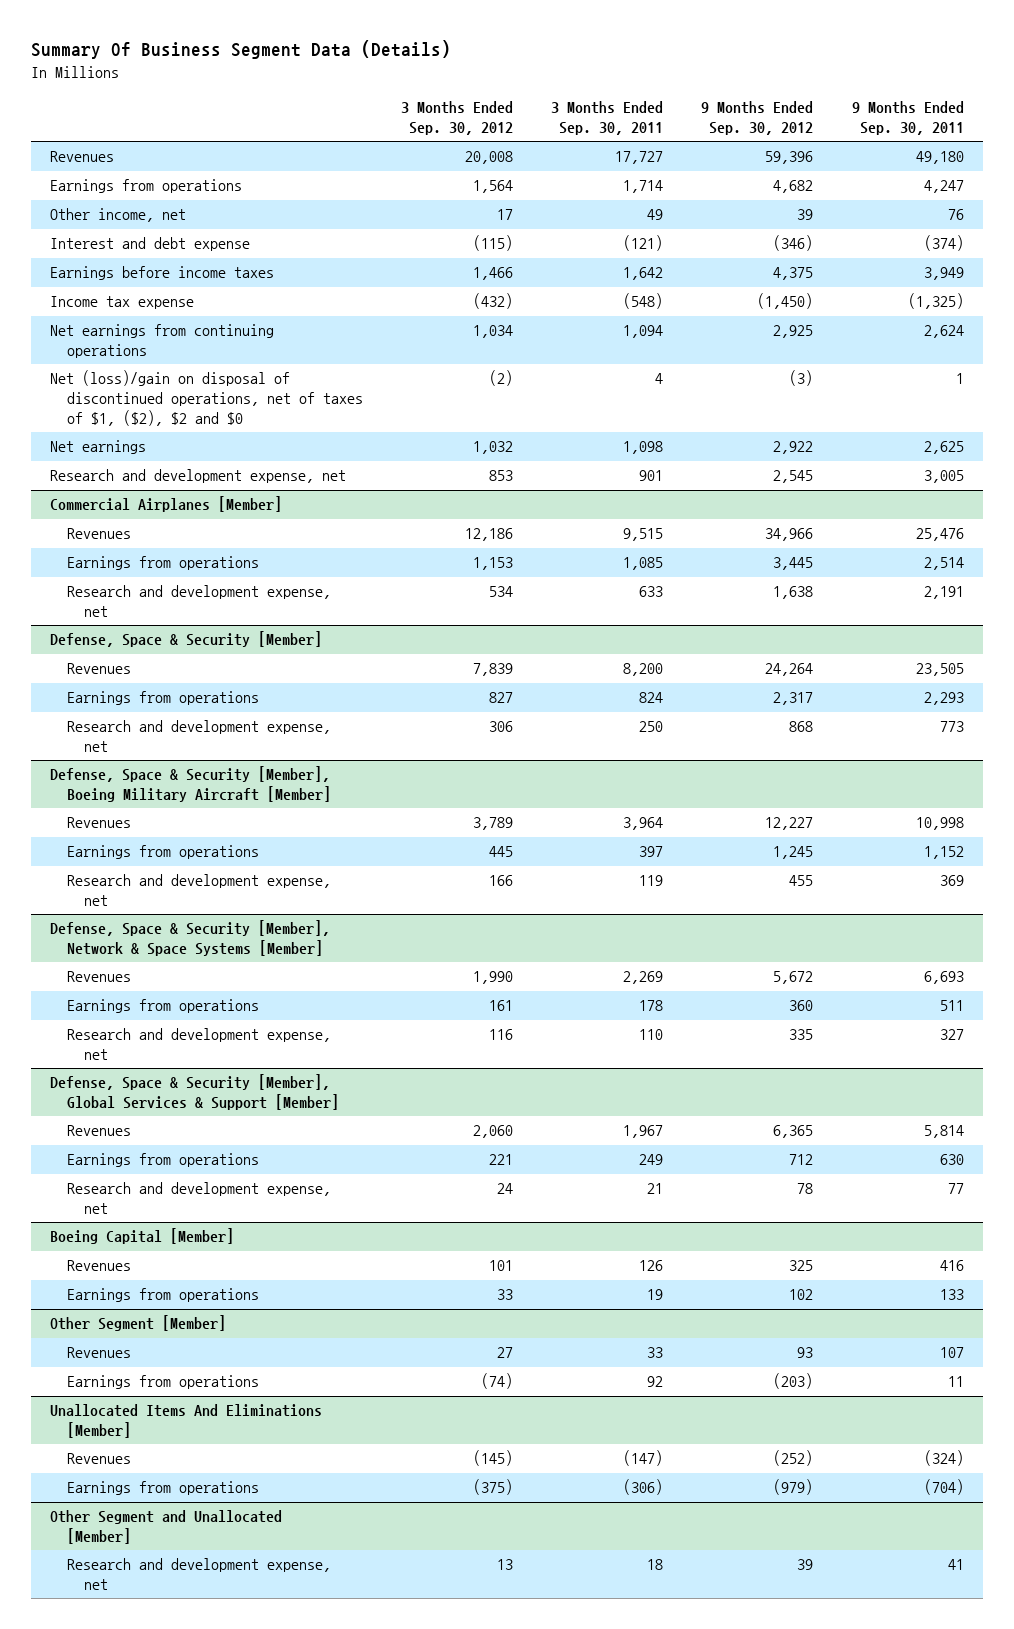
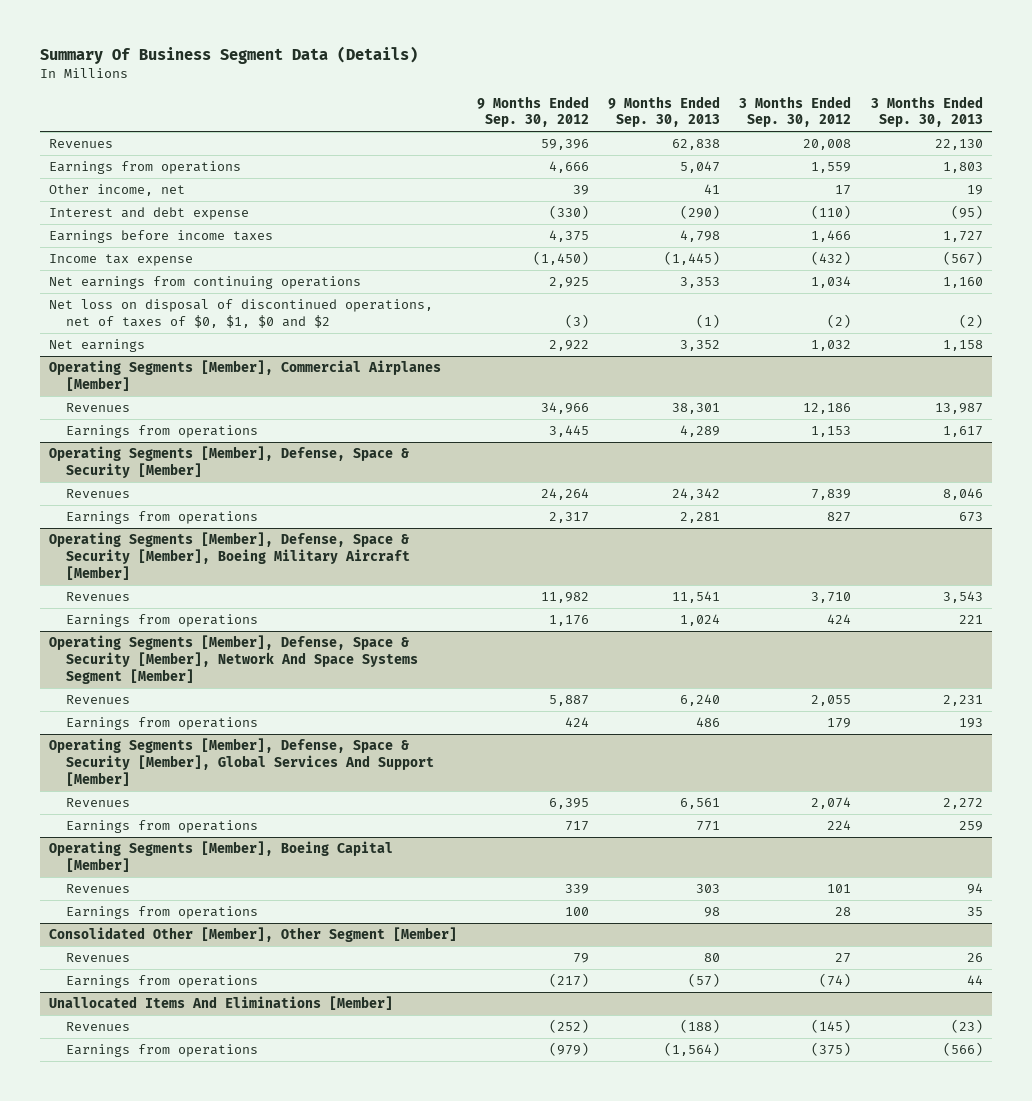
- | 3 Months Ended Sep. 30, 2012 | 3 Months Ended Sep. 30, 2011 | 9 Months Ended Sep. 30, 2012 | 9 Months Ended Sep. 30, 2011
+ | 9 Months Ended Sep. 30, 2012 | 9 Months Ended Sep. 30, 2013 | 3 Months Ended Sep. 30, 2012 | 3 Months Ended Sep. 30, 2013
- Earnings from operations | 1,564 | 1,714 | 4,682 | 4,247
+ Earnings from operations | 4,666 | 5,047 | 1,559 | 1,803
- Interest and debt expense | (115) | (121) | (346) | (374)
+ Interest and debt expense | (330) | (290) | (110) | (95)
- Net (loss)/gain on disposal of discontinued operations, net of taxes of $1, ($2), $2 and $0 | (2) | 4 | (3) | 1
+ Net loss on disposal of discontinued operations, net of taxes of $0, $1, $0 and $2 | (3) | (1) | (2) | (2)
- Research and development expense, net | 853 | 901 | 2,545 | 3,005
- Commercial Airplanes [Member]
+ Operating Segments [Member], Commercial Airplanes [Member]
- Research and development expense, net | 534 | 633 | 1,638 | 2,191
- Defense, Space & Security [Member]
+ Operating Segments [Member], Defense, Space & Security [Member]
- Research and development expense, net | 306 | 250 | 868 | 773
- Defense, Space & Security [Member], Boeing Military Aircraft [Member]
- Revenues | 3,789 | 3,964 | 12,227 | 10,998
- Earnings from operations | 445 | 397 | 1,245 | 1,152
- Research and development expense, net | 166 | 119 | 455 | 369
- Defense, Space & Security [Member], Network & Space Systems [Member]
- Revenues | 1,990 | 2,269 | 5,672 | 6,693
- Earnings from operations | 161 | 178 | 360 | 511
- Research and development expense, net | 116 | 110 | 335 | 327
- Defense, Space & Security [Member], Global Services & Support [Member]
- Revenues | 2,060 | 1,967 | 6,365 | 5,814
- Earnings from operations | 221 | 249 | 712 | 630
- Research and development expense, net | 24 | 21 | 78 | 77
- Boeing Capital [Member]
- Revenues | 101 | 126 | 325 | 416
- Earnings from operations | 33 | 19 | 102 | 133
- Other Segment [Member]
- Revenues | 27 | 33 | 93 | 107
- Earnings from operations | (74) | 92 | (203) | 11
+ Operating Segments [Member], Defense, Space & Security [Member], Boeing Military Aircraft [Member]
+ Revenues | 11,982 | 11,541 | 3,710 | 3,543
+ Earnings from operations | 1,176 | 1,024 | 424 | 221
+ Operating Segments [Member], Defense, Space & Security [Member], Network And Space Systems Segment [Member]
+ Revenues | 5,887 | 6,240 | 2,055 | 2,231
+ Earnings from operations | 424 | 486 | 179 | 193
+ Operating Segments [Member], Defense, Space & Security [Member], Global Services And Support [Member]
+ Revenues | 6,395 | 6,561 | 2,074 | 2,272
+ Earnings from operations | 717 | 771 | 224 | 259
+ Operating Segments [Member], Boeing Capital [Member]
+ Revenues | 339 | 303 | 101 | 94
+ Earnings from operations | 100 | 98 | 28 | 35
+ Consolidated Other [Member], Other Segment [Member]
+ Revenues | 79 | 80 | 27 | 26
+ Earnings from operations | (217) | (57) | (74) | 44
- Other Segment and Unallocated [Member]
- Research and development expense, net | 13 | 18 | 39 | 41

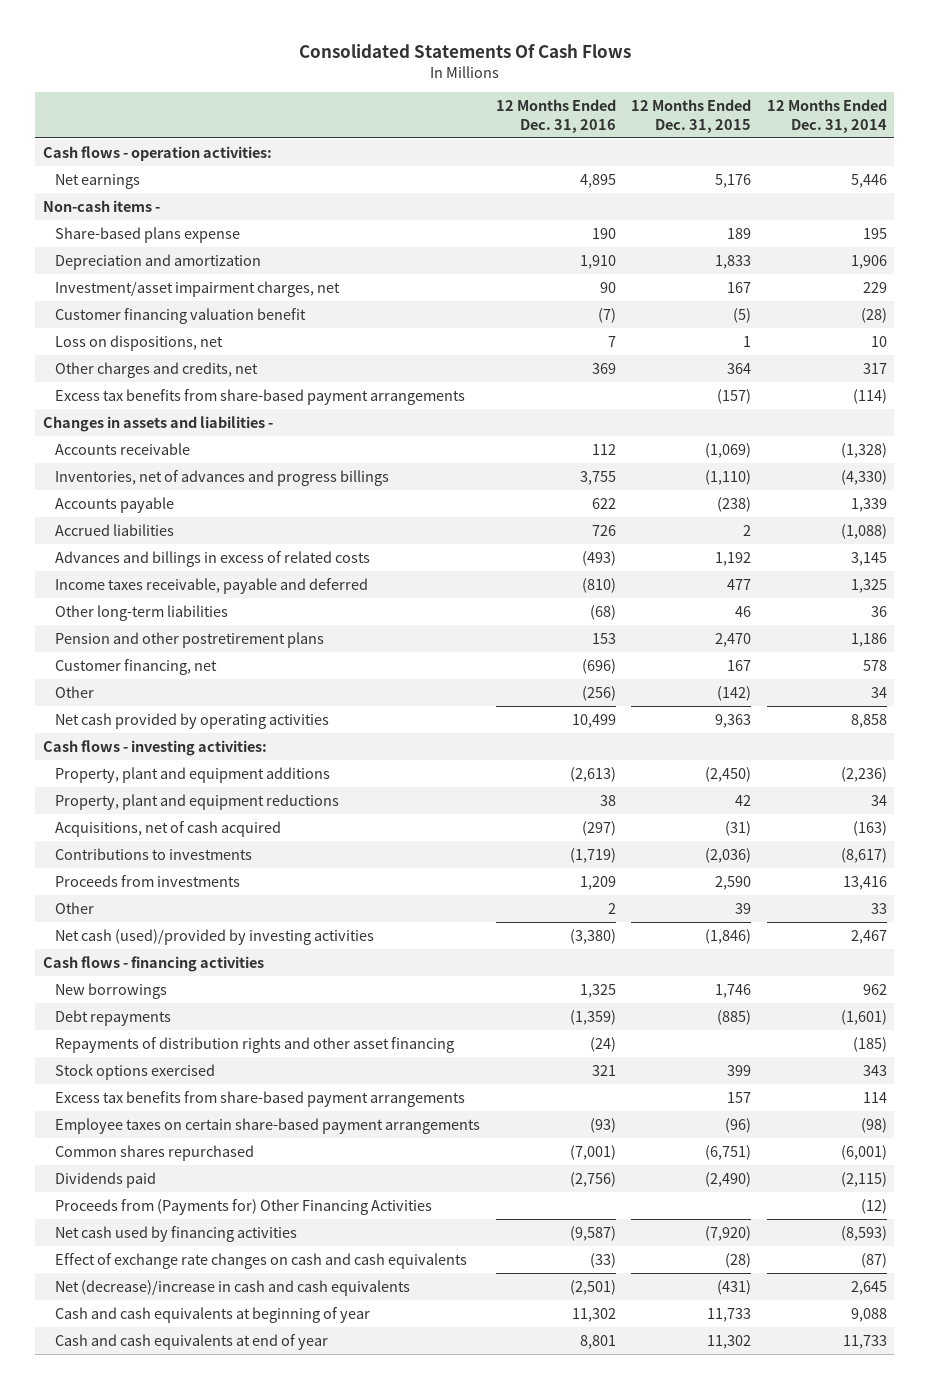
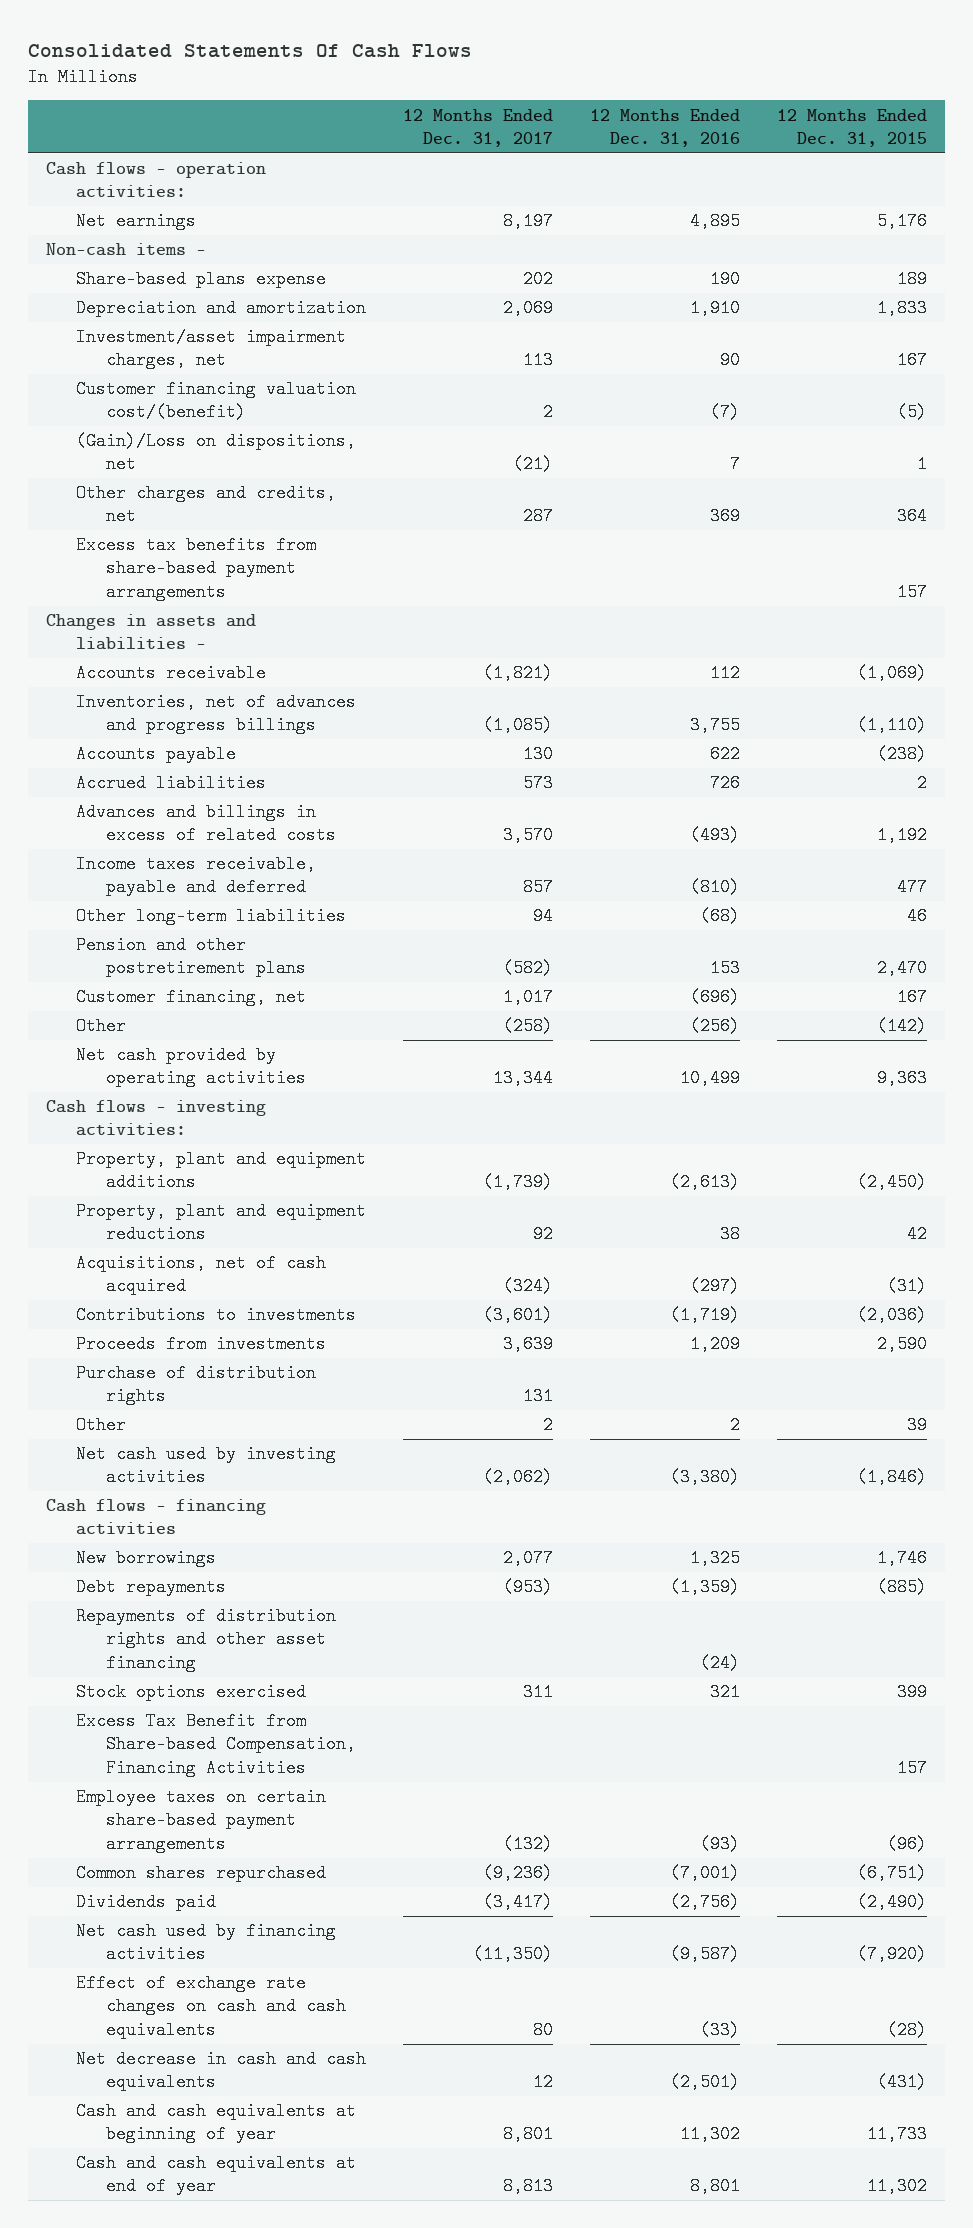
- | 12 Months Ended Dec. 31, 2016 | 12 Months Ended Dec. 31, 2015 | 12 Months Ended Dec. 31, 2014
+ | 12 Months Ended Dec. 31, 2017 | 12 Months Ended Dec. 31, 2016 | 12 Months Ended Dec. 31, 2015
- Customer financing valuation benefit | (7) | (5) | (28)
- Loss on dispositions, net | 7 | 1 | 10
+ Customer financing valuation cost/(benefit) | 2 | (7) | (5)
+ (Gain)/Loss on dispositions, net | (21) | 7 | 1
- Excess tax benefits from share-based payment arrangements | | (157) | (114)
moved up: Excess tax benefits from share-based payment arrangements | | | 157
+ Purchase of distribution rights | 131 | |
- Net cash (used)/provided by investing activities | (3,380) | (1,846) | 2,467
+ Net cash used by investing activities | (2,062) | (3,380) | (1,846)
+ Excess Tax Benefit from Share-based Compensation, Financing Activities | | | 157
- Proceeds from (Payments for) Other Financing Activities | | | (12)
- Net (decrease)/increase in cash and cash equivalents | (2,501) | (431) | 2,645
+ Net decrease in cash and cash equivalents | 12 | (2,501) | (431)

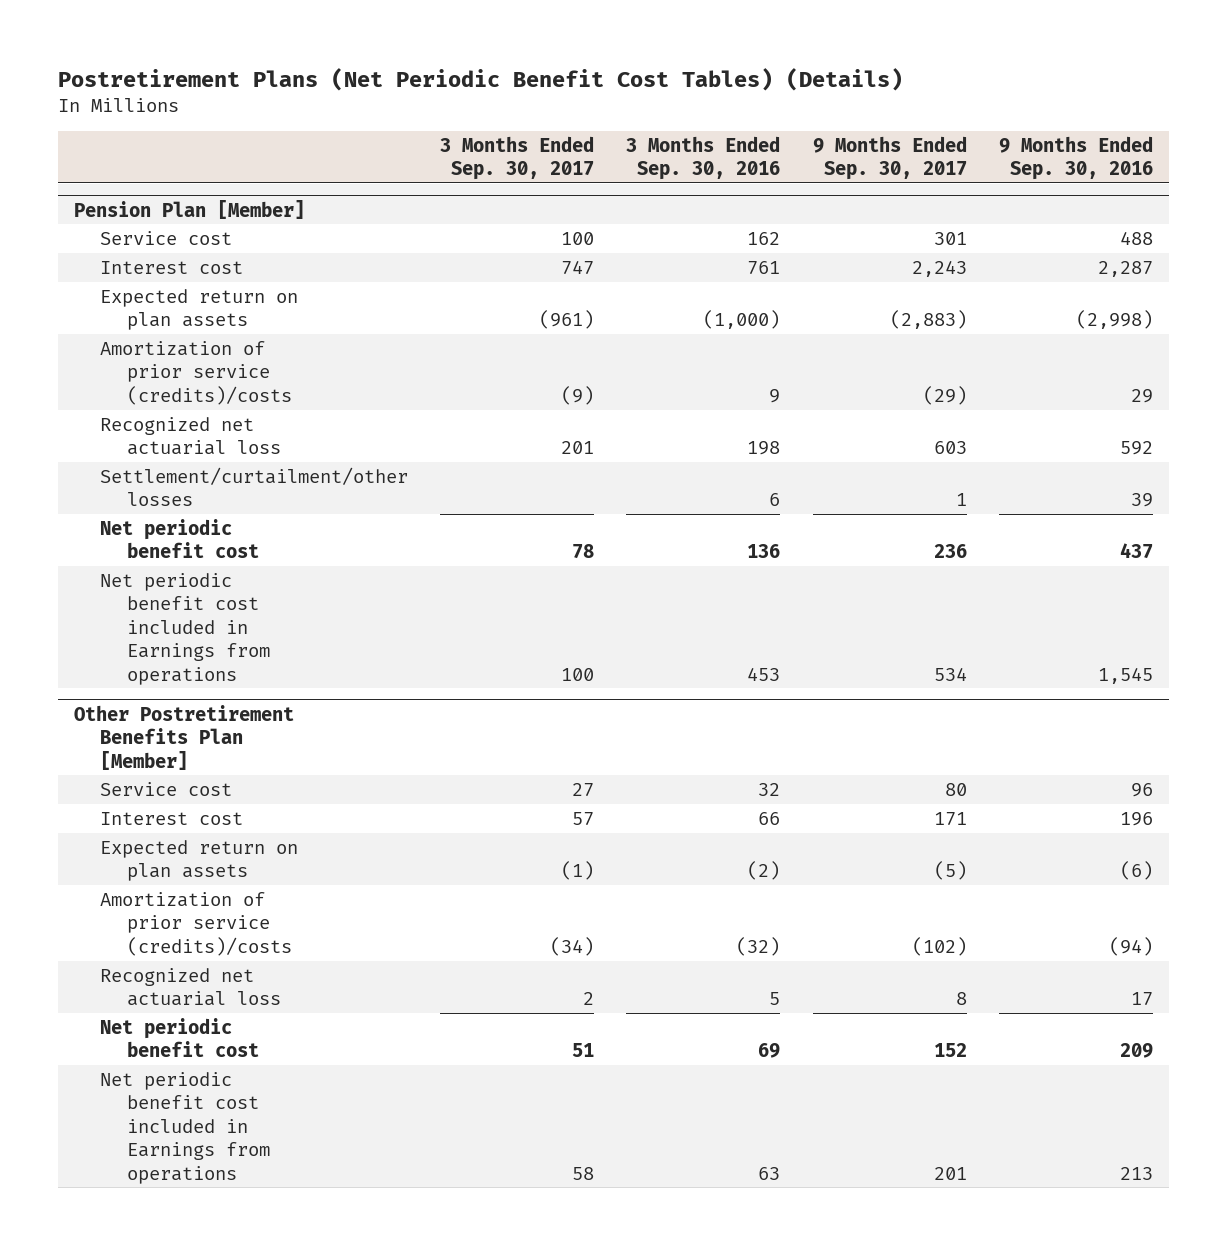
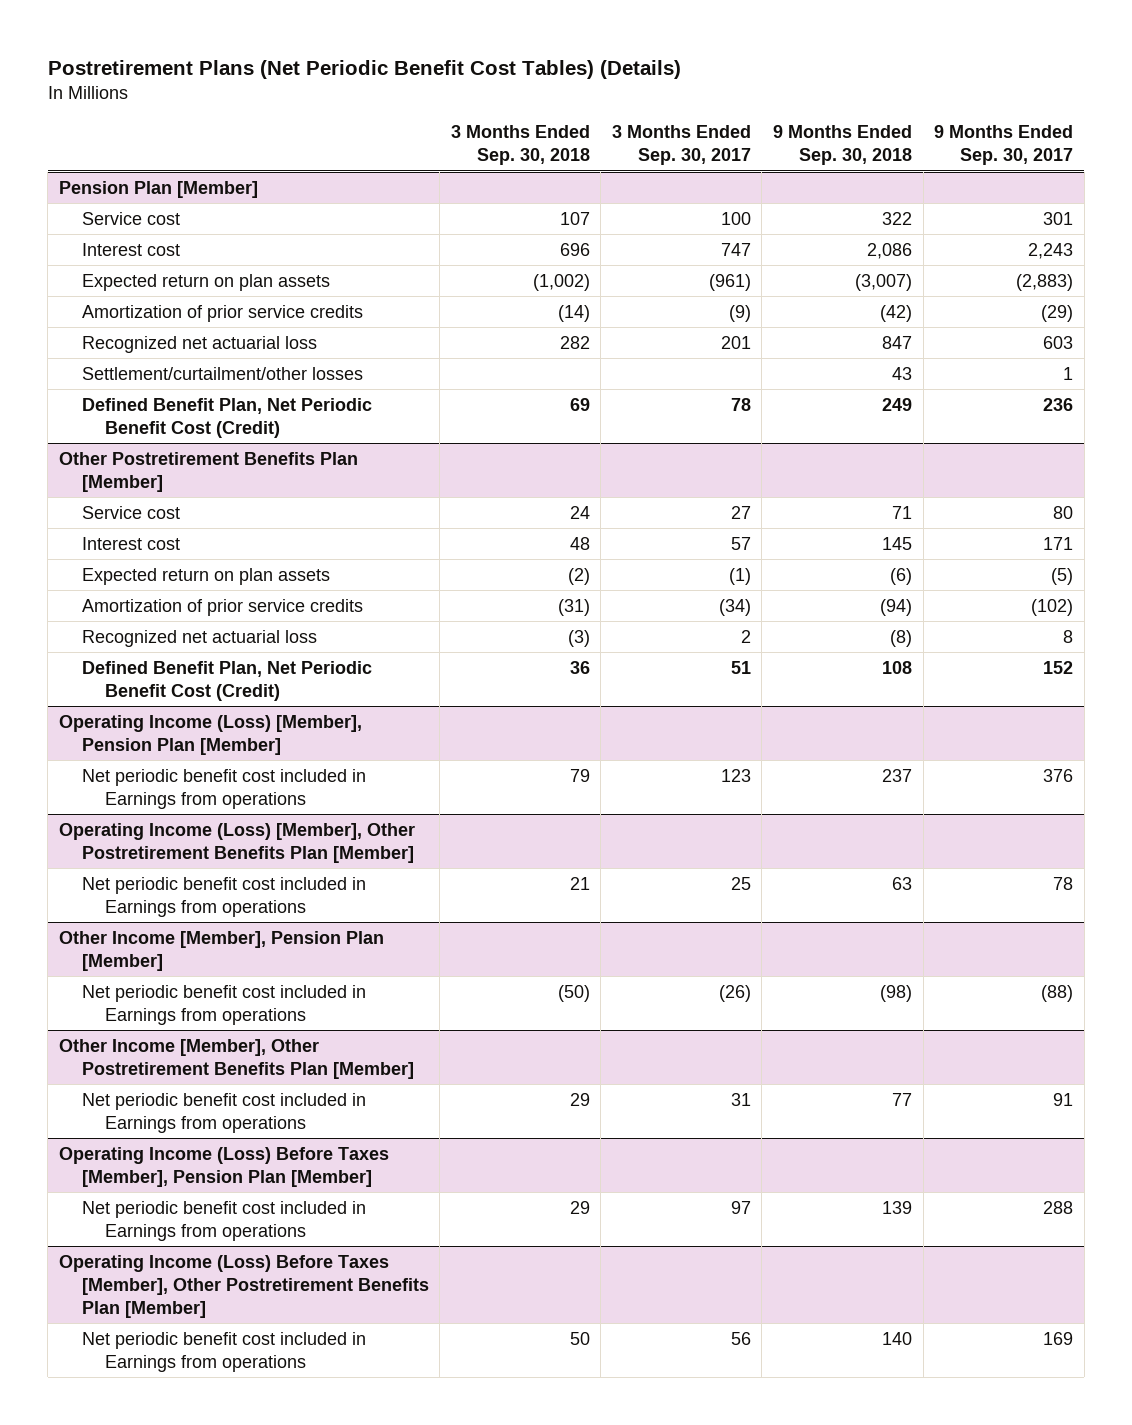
- | 3 Months Ended Sep. 30, 2017 | 3 Months Ended Sep. 30, 2016 | 9 Months Ended Sep. 30, 2017 | 9 Months Ended Sep. 30, 2016
+ | 3 Months Ended Sep. 30, 2018 | 3 Months Ended Sep. 30, 2017 | 9 Months Ended Sep. 30, 2018 | 9 Months Ended Sep. 30, 2017
@ Pension Plan [Member]
- Amortization of prior service (credits)/costs | (9) | 9 | (29) | 29
+ Amortization of prior service credits | (14) | (9) | (42) | (29)
- Net periodic benefit cost | 78 | 136 | 236 | 437
- Net periodic benefit cost included in Earnings from operations | 100 | 453 | 534 | 1,545
+ Defined Benefit Plan, Net Periodic Benefit Cost (Credit) | 69 | 78 | 249 | 236
@ Other Postretirement Benefits Plan [Member]
- Amortization of prior service (credits)/costs | (34) | (32) | (102) | (94)
+ Amortization of prior service credits | (31) | (34) | (94) | (102)
- Net periodic benefit cost | 51 | 69 | 152 | 209
- Net periodic benefit cost included in Earnings from operations | 58 | 63 | 201 | 213
+ Defined Benefit Plan, Net Periodic Benefit Cost (Credit) | 36 | 51 | 108 | 152
+ Operating Income (Loss) [Member], Pension Plan [Member]
+ Net periodic benefit cost included in Earnings from operations | 79 | 123 | 237 | 376
+ Operating Income (Loss) [Member], Other Postretirement Benefits Plan [Member]
+ Net periodic benefit cost included in Earnings from operations | 21 | 25 | 63 | 78
+ Other Income [Member], Pension Plan [Member]
+ Net periodic benefit cost included in Earnings from operations | (50) | (26) | (98) | (88)
+ Other Income [Member], Other Postretirement Benefits Plan [Member]
+ Net periodic benefit cost included in Earnings from operations | 29 | 31 | 77 | 91
+ Operating Income (Loss) Before Taxes [Member], Pension Plan [Member]
+ Net periodic benefit cost included in Earnings from operations | 29 | 97 | 139 | 288
+ Operating Income (Loss) Before Taxes [Member], Other Postretirement Benefits Plan [Member]
+ Net periodic benefit cost included in Earnings from operations | 50 | 56 | 140 | 169

